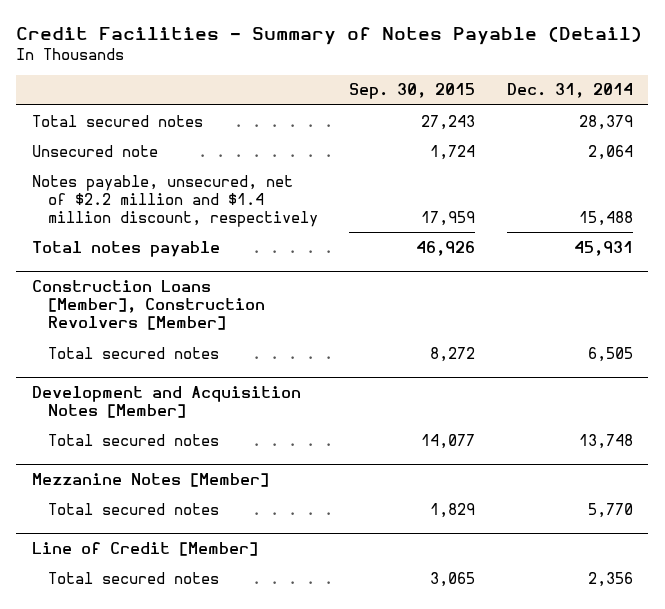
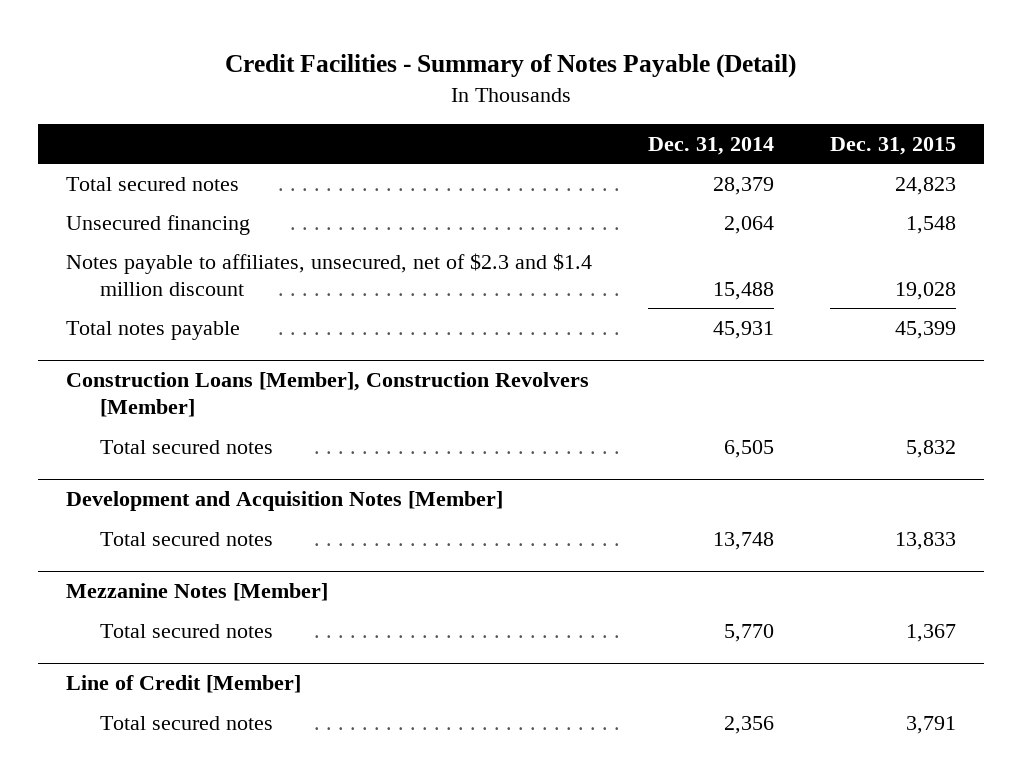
- | Sep. 30, 2015 | Dec. 31, 2014
+ | Dec. 31, 2014 | Dec. 31, 2015
- Unsecured note | 1,724 | 2,064
- Notes payable, unsecured, net of $2.2 million and $1.4 million discount, respectively | 17,959 | 15,488
+ Unsecured financing | 2,064 | 1,548
+ Notes payable to affiliates, unsecured, net of $2.3 and $1.4 million discount | 15,488 | 19,028

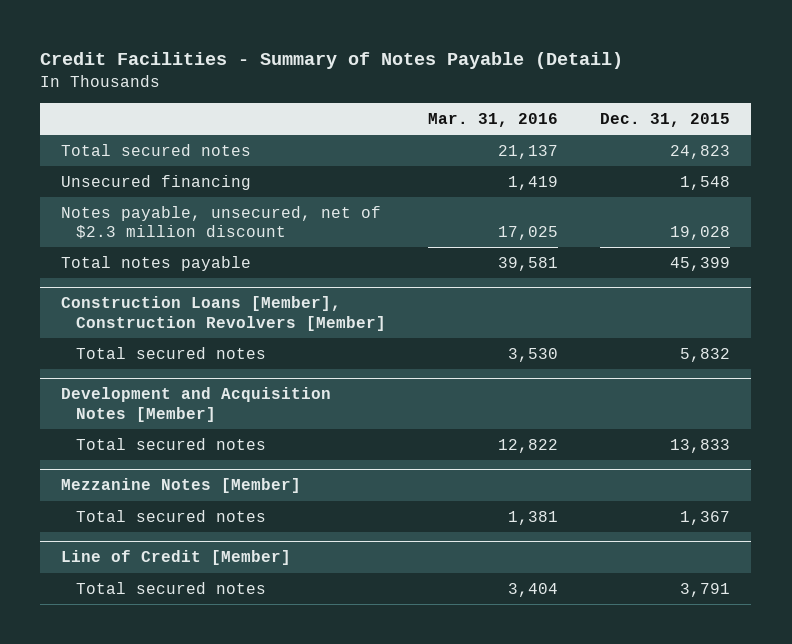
- | Dec. 31, 2014 | Dec. 31, 2015
+ | Mar. 31, 2016 | Dec. 31, 2015
- Notes payable to affiliates, unsecured, net of $2.3 and $1.4 million discount | 15,488 | 19,028
+ Notes payable, unsecured, net of $2.3 million discount | 17,025 | 19,028

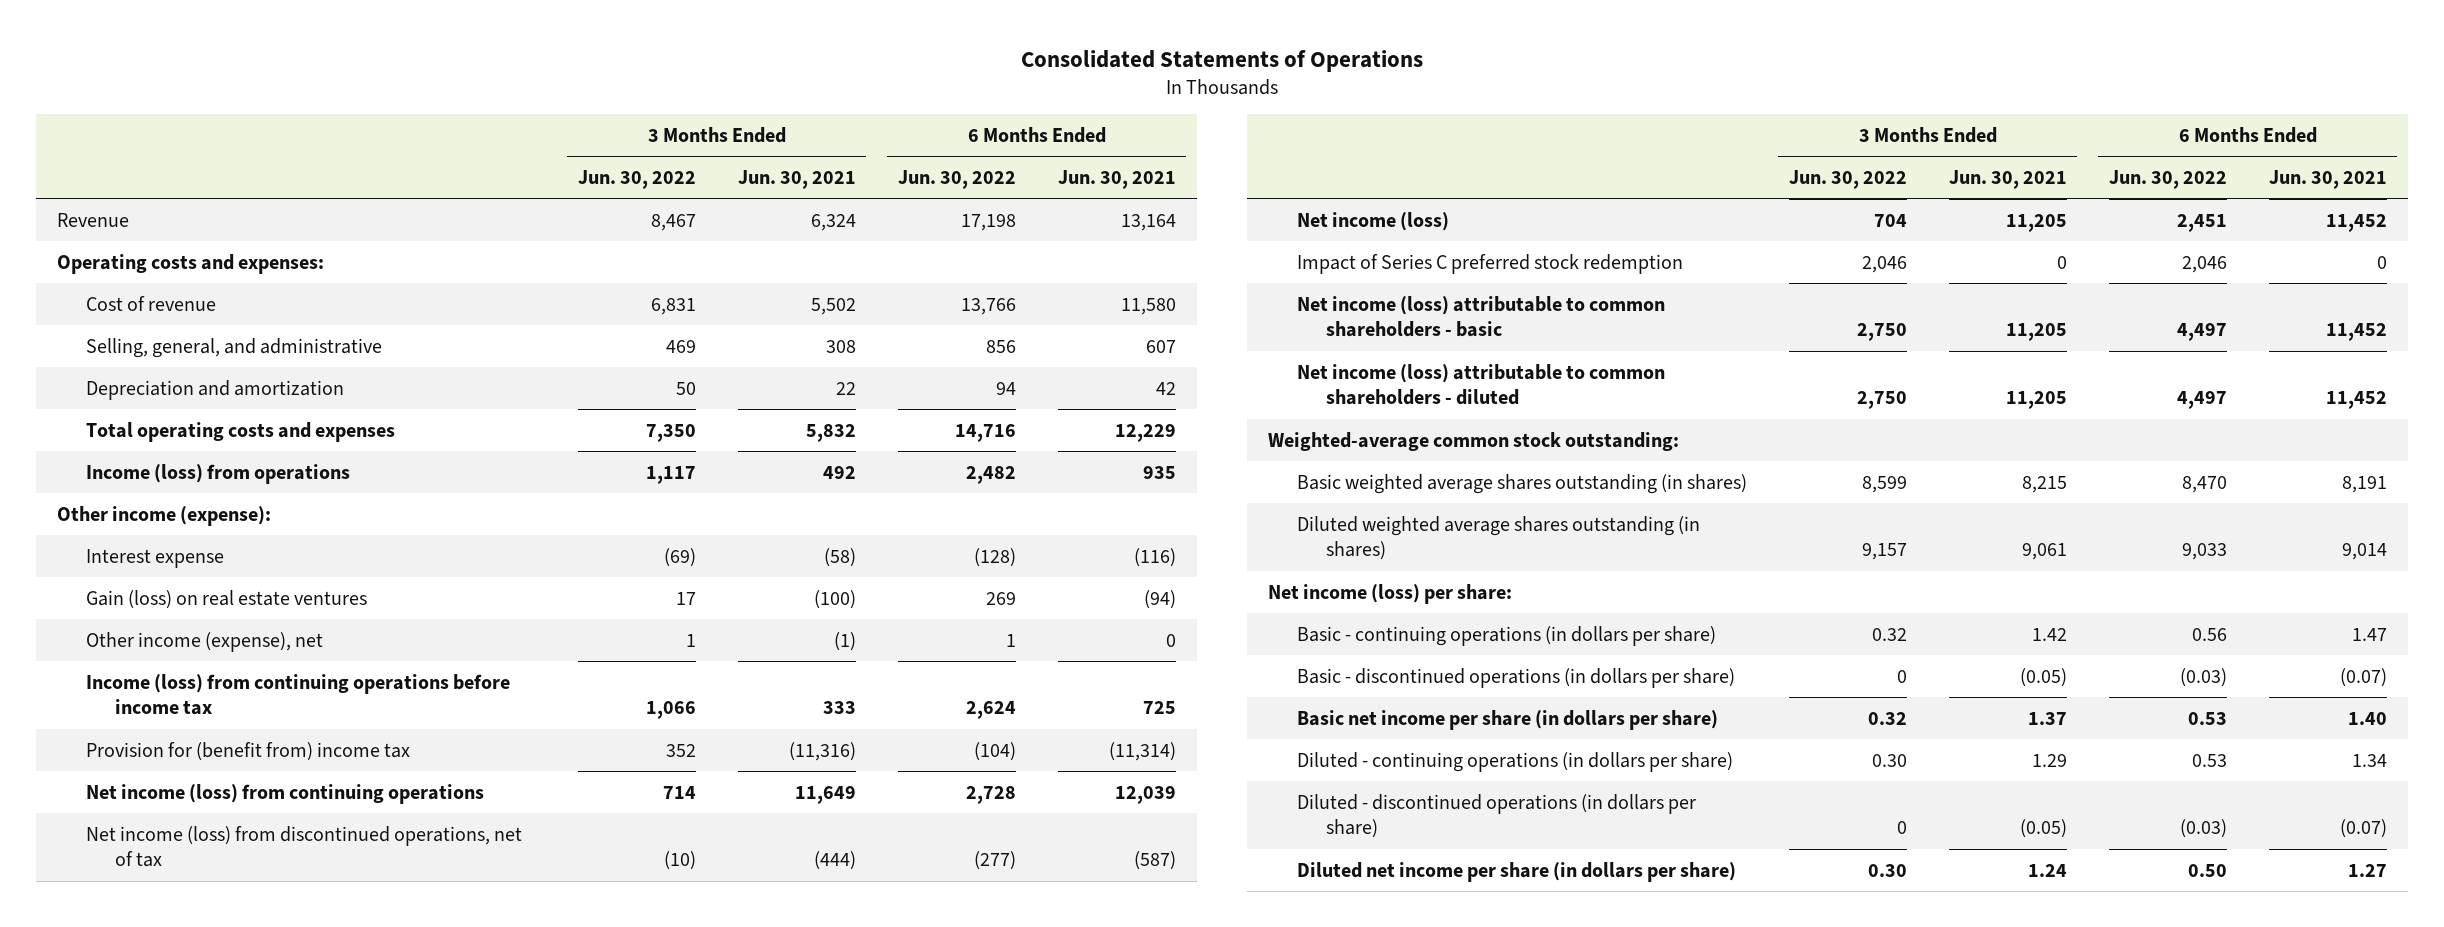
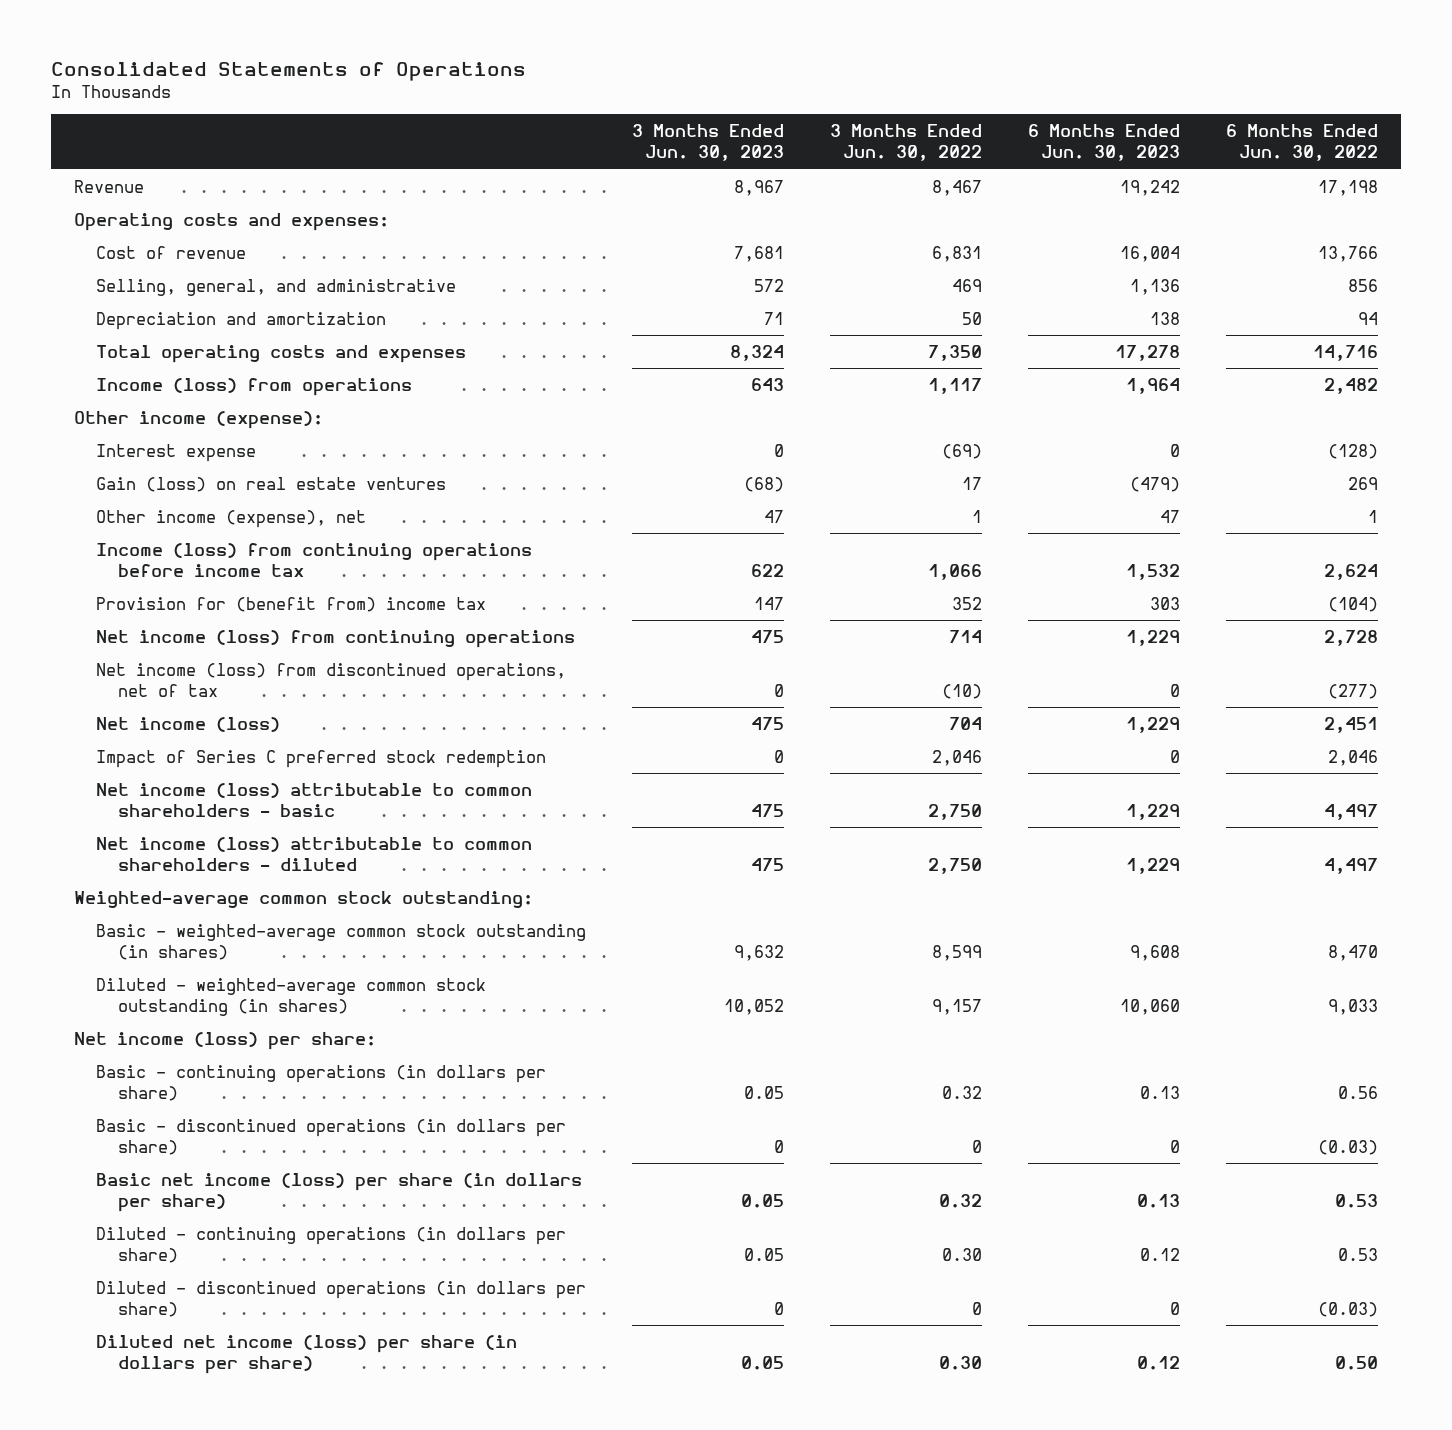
- | 3 Months Ended Jun. 30, 2022 | 3 Months Ended Jun. 30, 2021 | 6 Months Ended Jun. 30, 2022 | 6 Months Ended Jun. 30, 2021
+ | 3 Months Ended Jun. 30, 2023 | 3 Months Ended Jun. 30, 2022 | 6 Months Ended Jun. 30, 2023 | 6 Months Ended Jun. 30, 2022
- Basic weighted average shares outstanding (in shares) | 8,599 | 8,215 | 8,470 | 8,191
- Diluted weighted average shares outstanding (in shares) | 9,157 | 9,061 | 9,033 | 9,014
+ Basic - weighted-average common stock outstanding (in shares) | 9,632 | 8,599 | 9,608 | 8,470
+ Diluted - weighted-average common stock outstanding (in shares) | 10,052 | 9,157 | 10,060 | 9,033
- Basic net income per share (in dollars per share) | 0.32 | 1.37 | 0.53 | 1.40
+ Basic net income (loss) per share (in dollars per share) | 0.05 | 0.32 | 0.13 | 0.53
- Diluted net income per share (in dollars per share) | 0.30 | 1.24 | 0.50 | 1.27
+ Diluted net income (loss) per share (in dollars per share) | 0.05 | 0.30 | 0.12 | 0.50

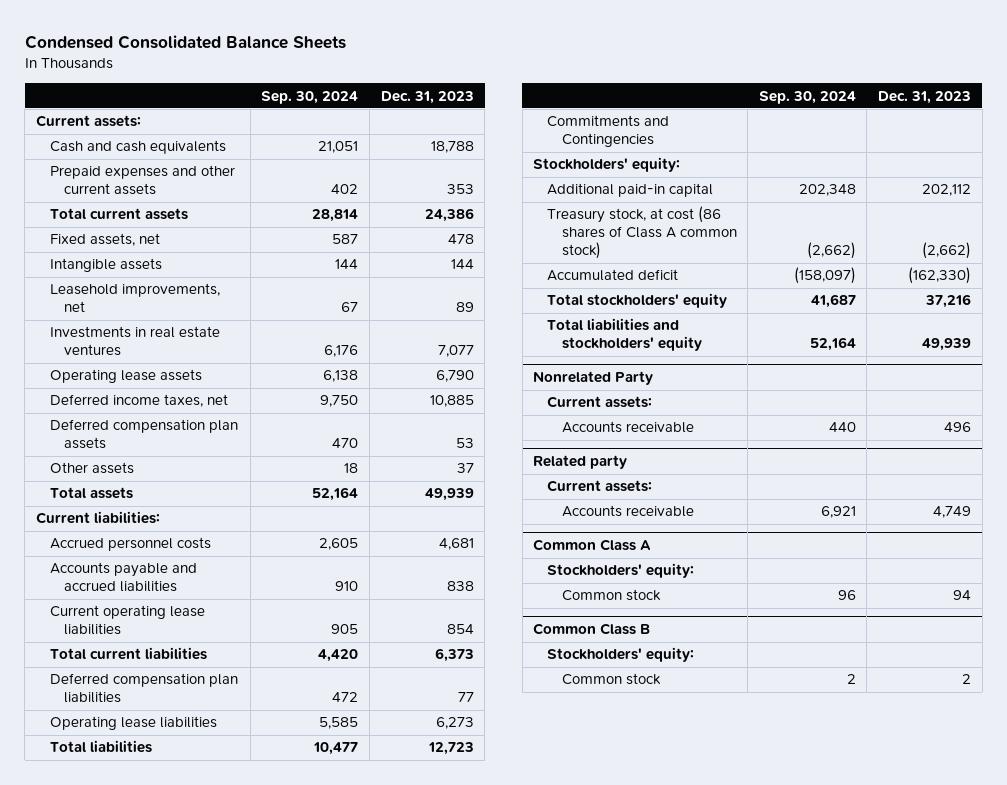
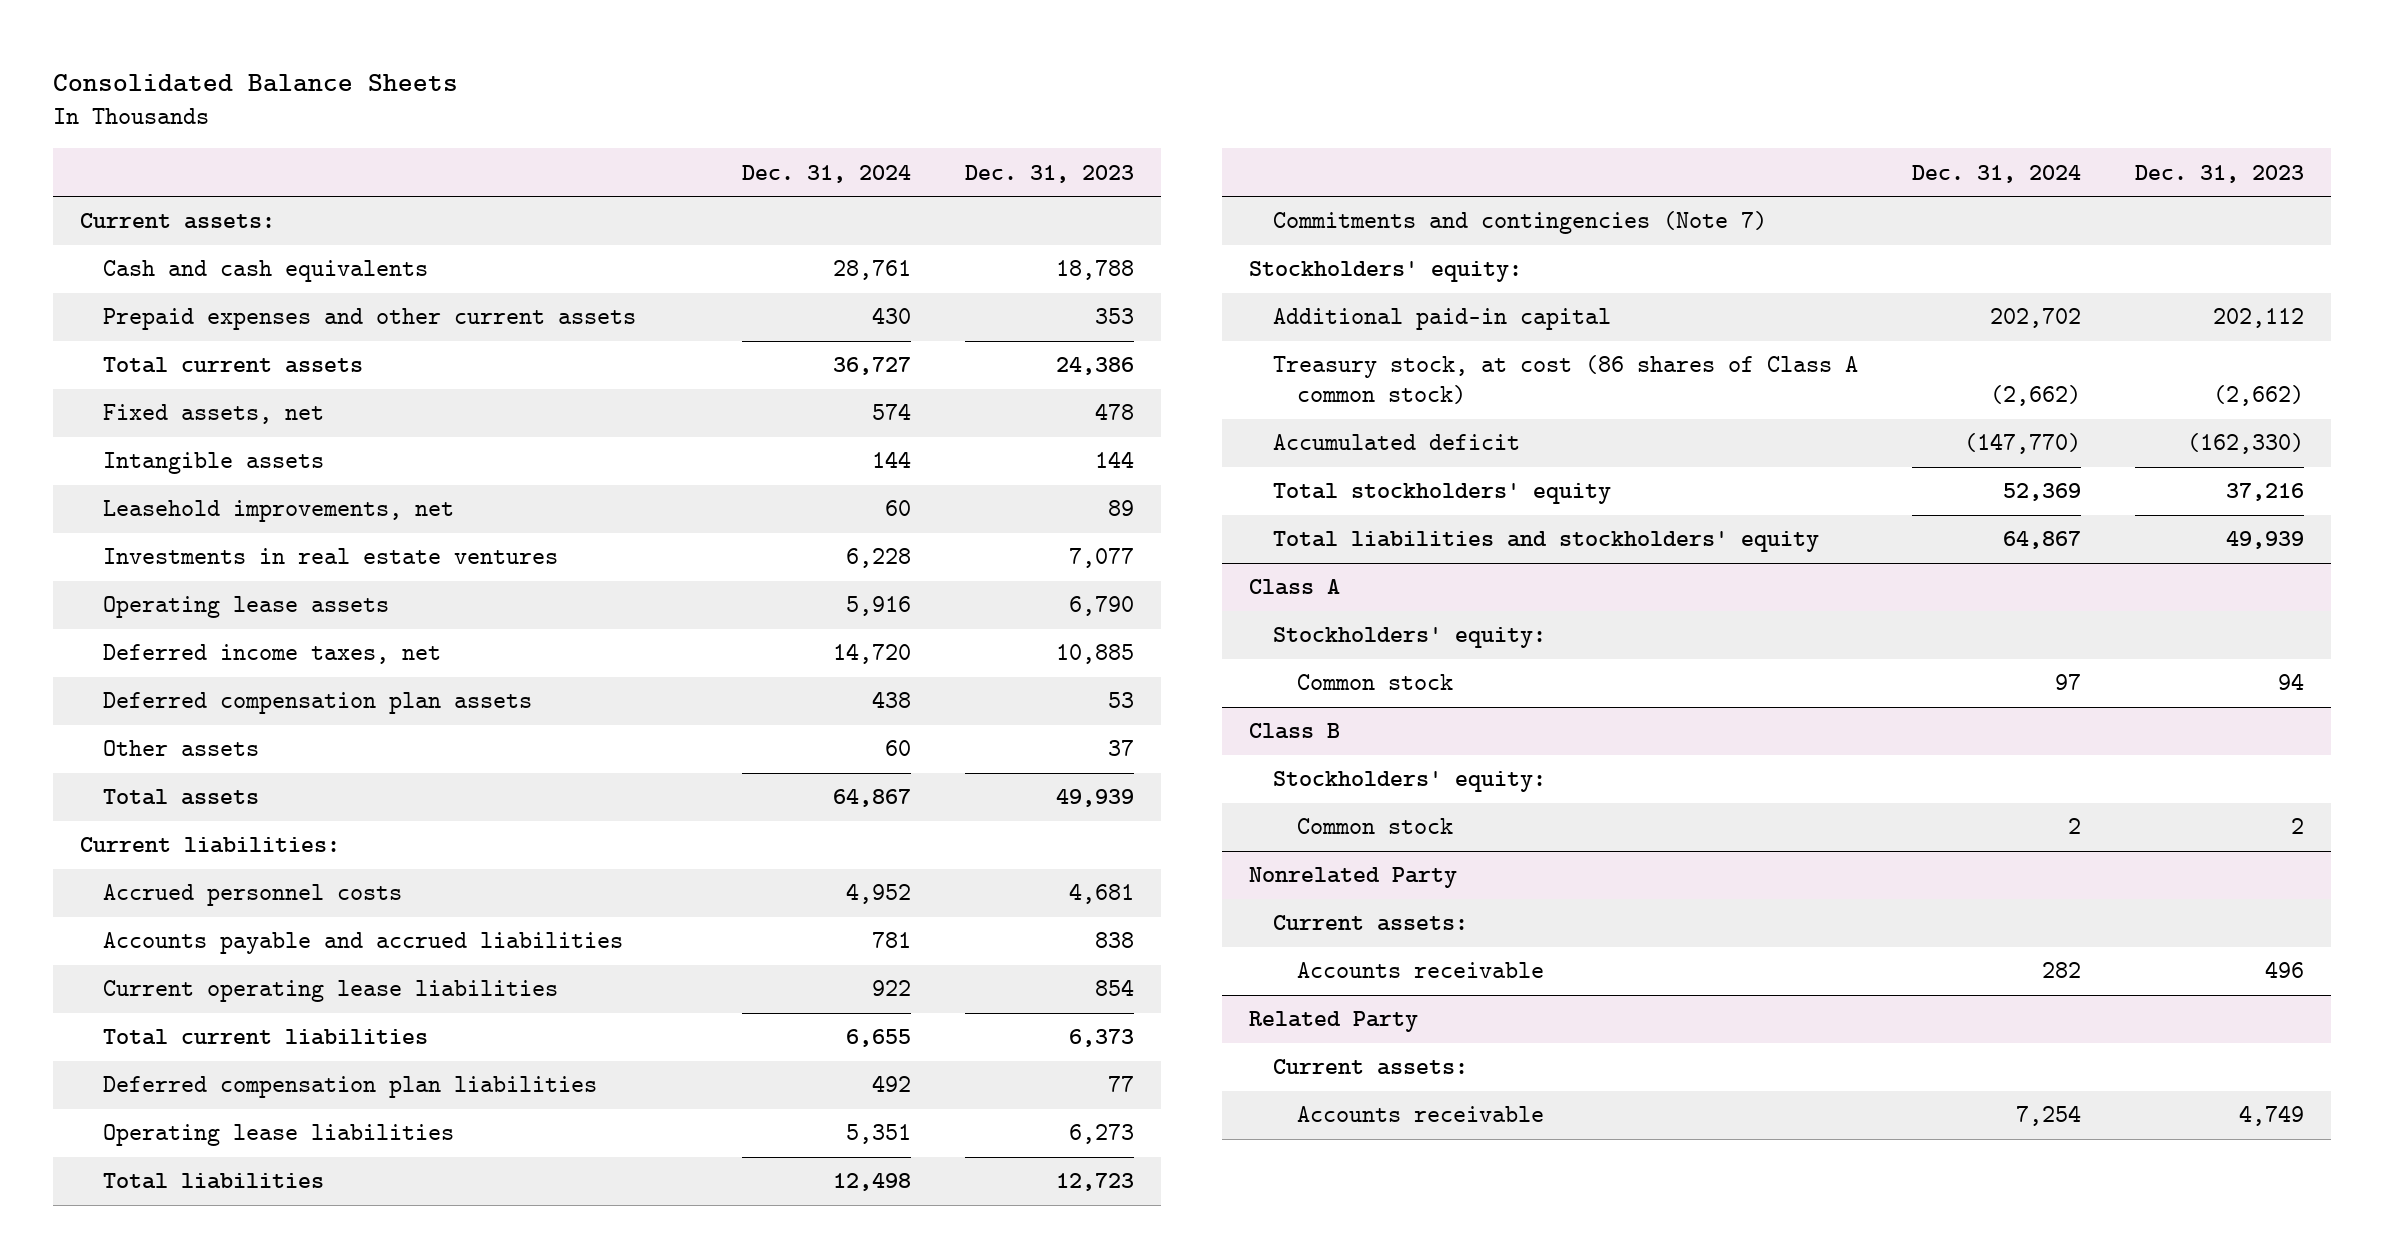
- Condensed Consolidated Balance Sheets
+ Consolidated Balance Sheets
- | Sep. 30, 2024 | Dec. 31, 2023
+ | Dec. 31, 2024 | Dec. 31, 2023
- Commitments and Contingencies
+ Commitments and contingencies (Note 7)
+ Class A
+ Stockholders' equity:
+ Common stock | 97 | 94
+ Class B
+ Stockholders' equity:
+ Common stock | 2 | 2
- Related party
+ Related Party
- Common Class A
- Stockholders' equity:
- Common stock | 96 | 94
- Common Class B
- Stockholders' equity:
- Common stock | 2 | 2

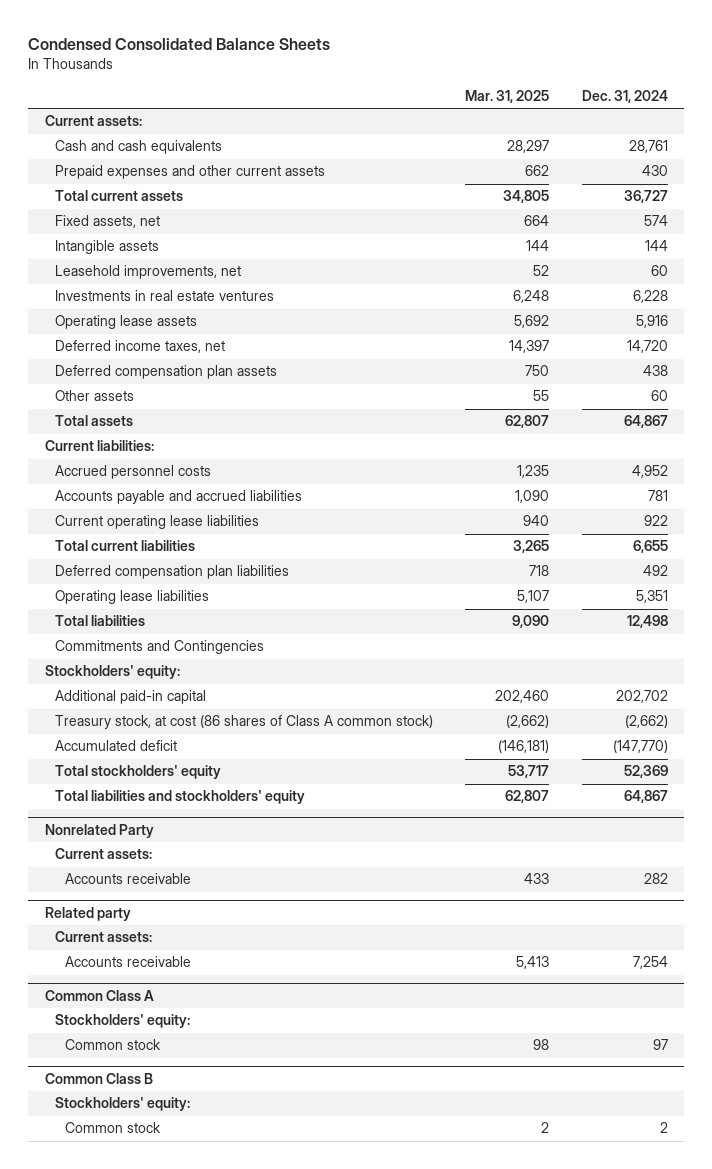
- Consolidated Balance Sheets
+ Condensed Consolidated Balance Sheets
- | Dec. 31, 2024 | Dec. 31, 2023
+ | Mar. 31, 2025 | Dec. 31, 2024
- Commitments and contingencies (Note 7)
+ Commitments and Contingencies
- Class A
- Stockholders' equity:
- Common stock | 97 | 94
- Class B
- Stockholders' equity:
- Common stock | 2 | 2
- Related Party
+ Related party
+ Common Class A
+ Stockholders' equity:
+ Common stock | 98 | 97
+ Common Class B
+ Stockholders' equity:
+ Common stock | 2 | 2

